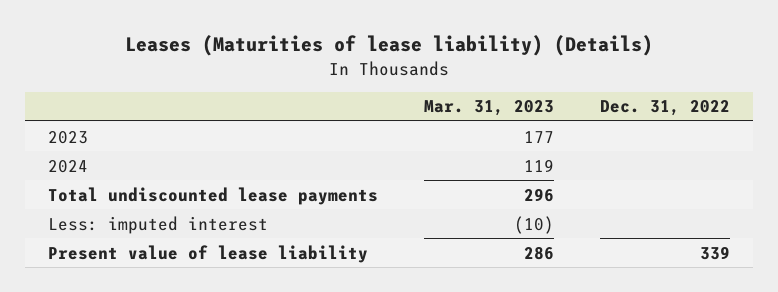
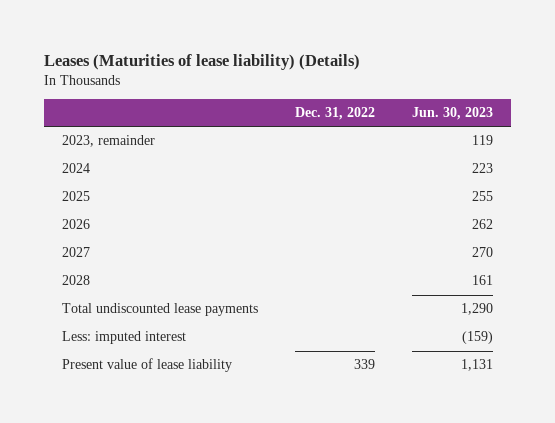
- | Mar. 31, 2023 | Dec. 31, 2022
+ | Dec. 31, 2022 | Jun. 30, 2023
- 2023 | 177 |
+ 2023, remainder | | 119
+ 2025 | | 255
+ 2026 | | 262
+ 2027 | | 270
+ 2028 | | 161

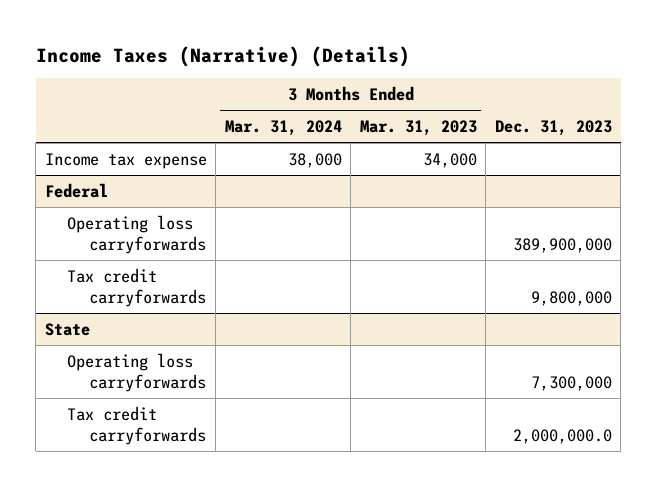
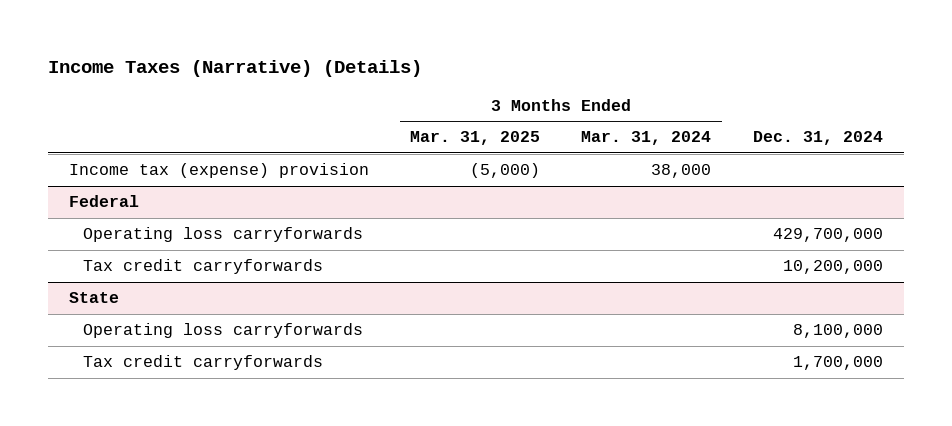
- | 3 Months Ended Mar. 31, 2024 | 3 Months Ended Mar. 31, 2023 | Dec. 31, 2023
+ | 3 Months Ended Mar. 31, 2025 | 3 Months Ended Mar. 31, 2024 | Dec. 31, 2024
- Income tax expense | 38,000 | 34,000 |
+ Income tax (expense) provision | (5,000) | 38,000 |

